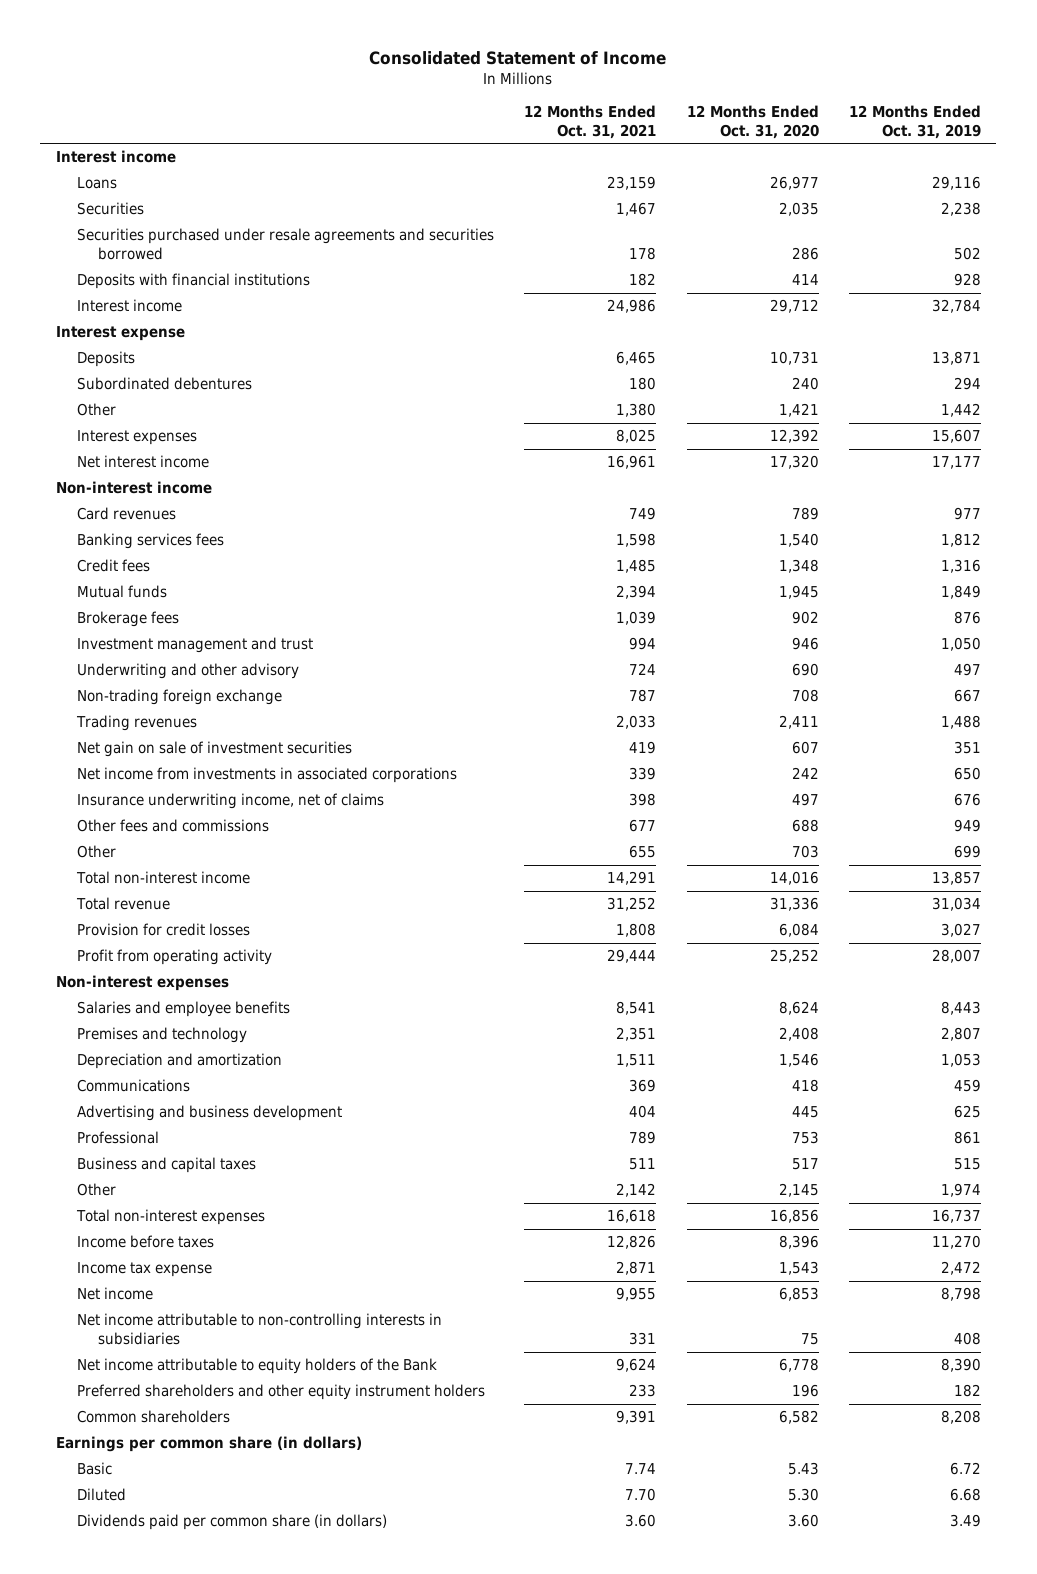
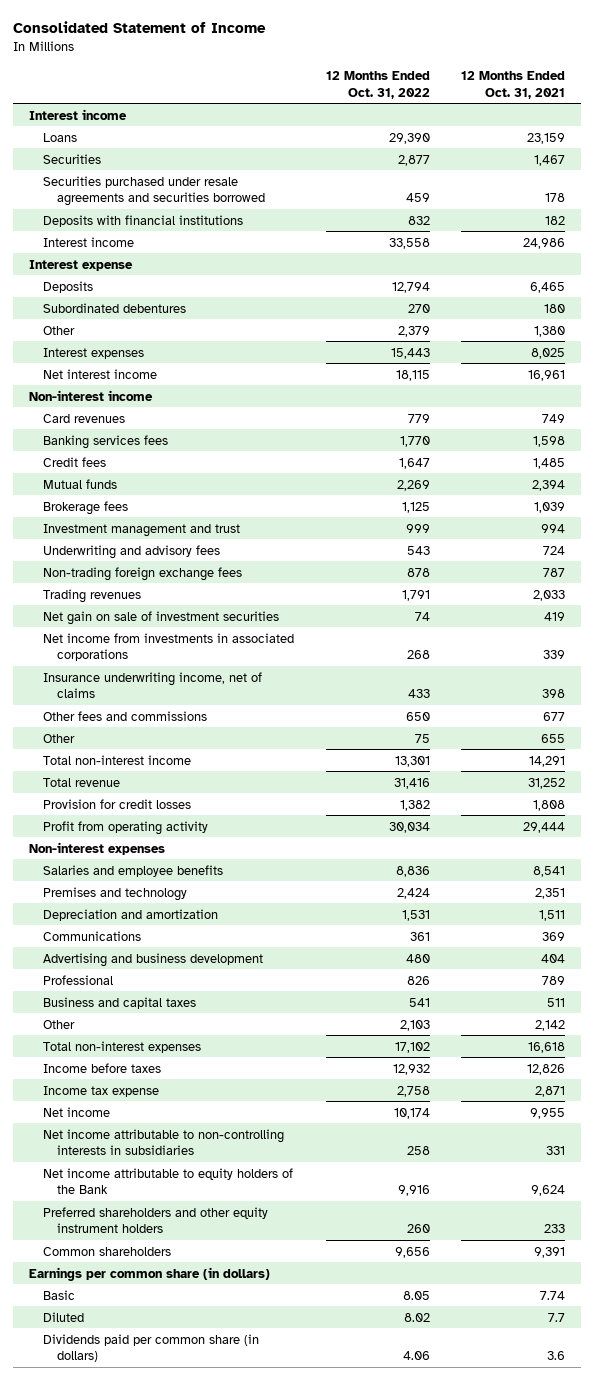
- | 12 Months Ended Oct. 31, 2021 | 12 Months Ended Oct. 31, 2020 | 12 Months Ended Oct. 31, 2019
+ | 12 Months Ended Oct. 31, 2022 | 12 Months Ended Oct. 31, 2021
- Underwriting and other advisory | 724 | 690 | 497
- Non-trading foreign exchange | 787 | 708 | 667
+ Underwriting and advisory fees | 543 | 724
+ Non-trading foreign exchange fees | 878 | 787
- Diluted | 7.70 | 5.30 | 6.68
- Dividends paid per common share (in dollars) | 3.60 | 3.60 | 3.49
+ Diluted | 8.02 | 7.7
+ Dividends paid per common share (in dollars) | 4.06 | 3.6

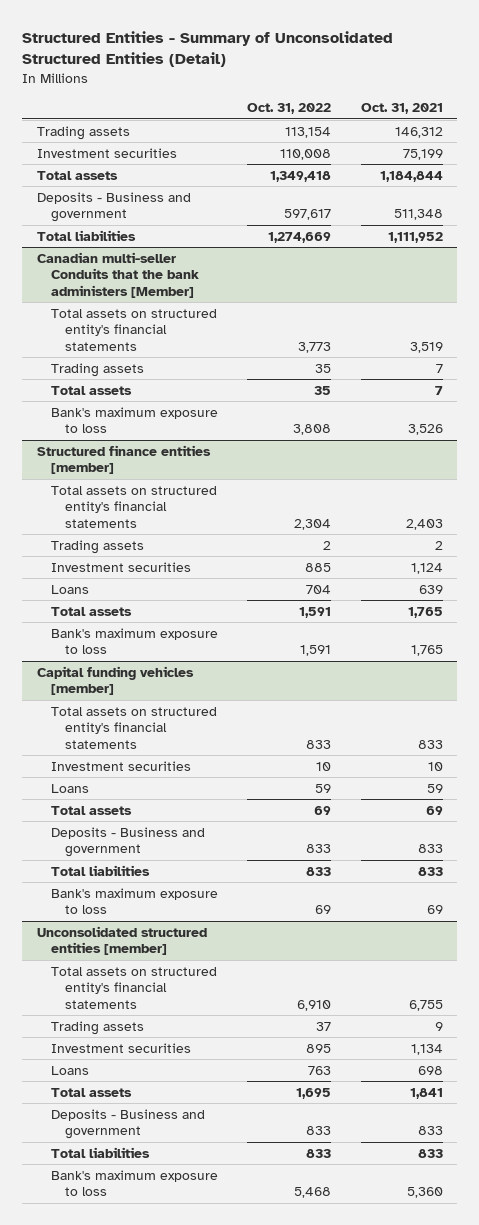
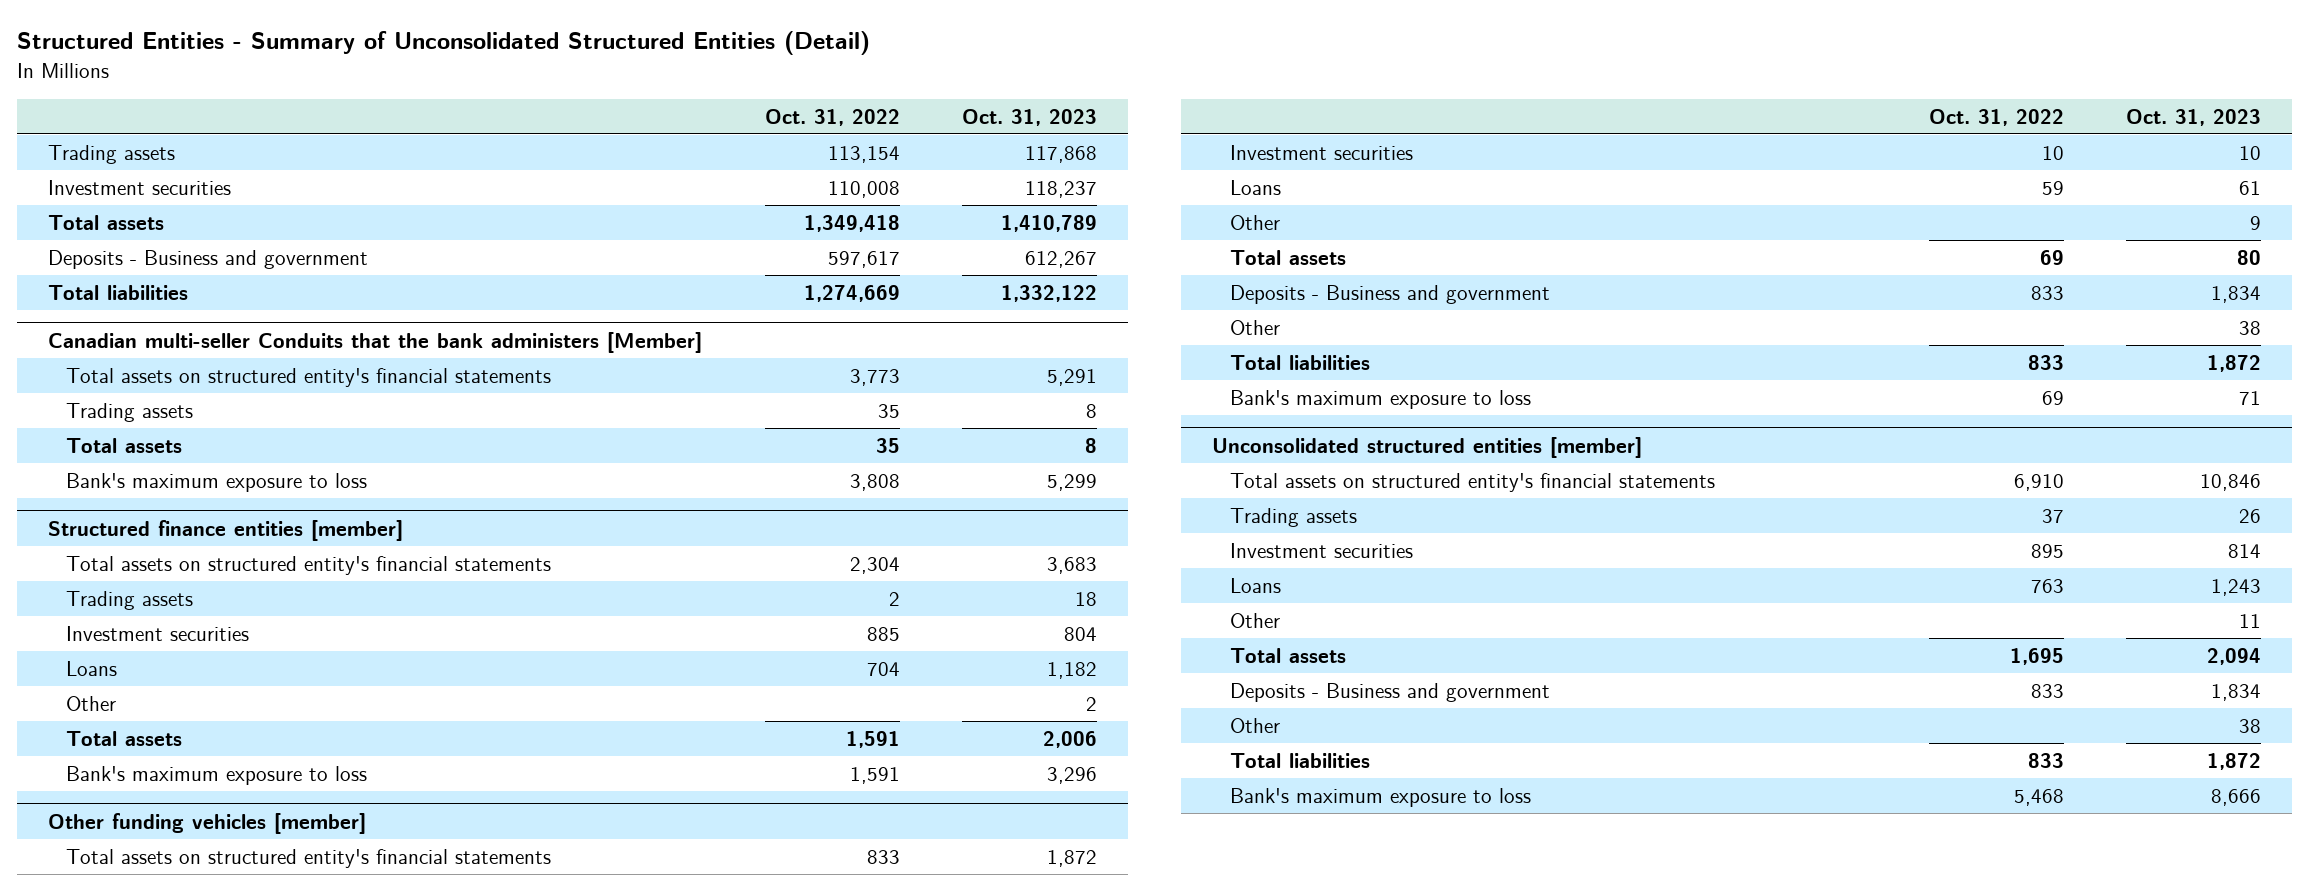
- | Oct. 31, 2022 | Oct. 31, 2021
+ | Oct. 31, 2022 | Oct. 31, 2023
@ Structured finance entities [member]
+ Other | | 2
- Capital funding vehicles [member]
+ Other funding vehicles [member]
+ Other | | 9
+ Other | | 38
@ Unconsolidated structured entities [member]
+ Other | | 11
+ Other | | 38

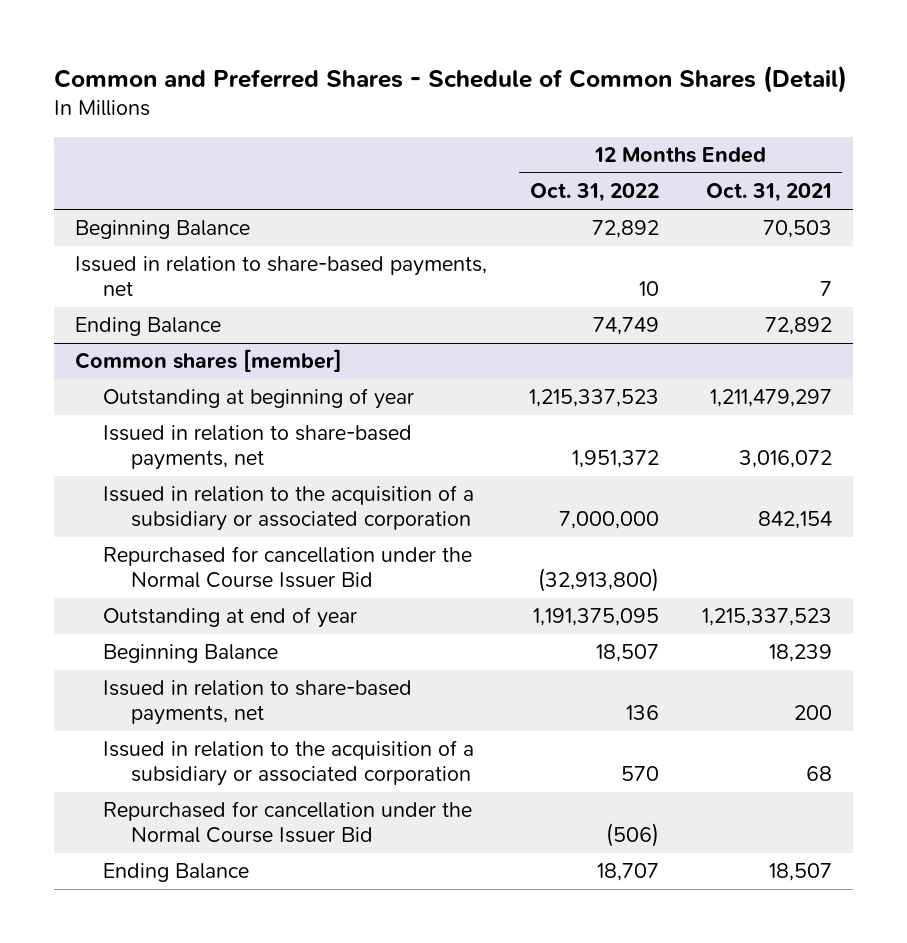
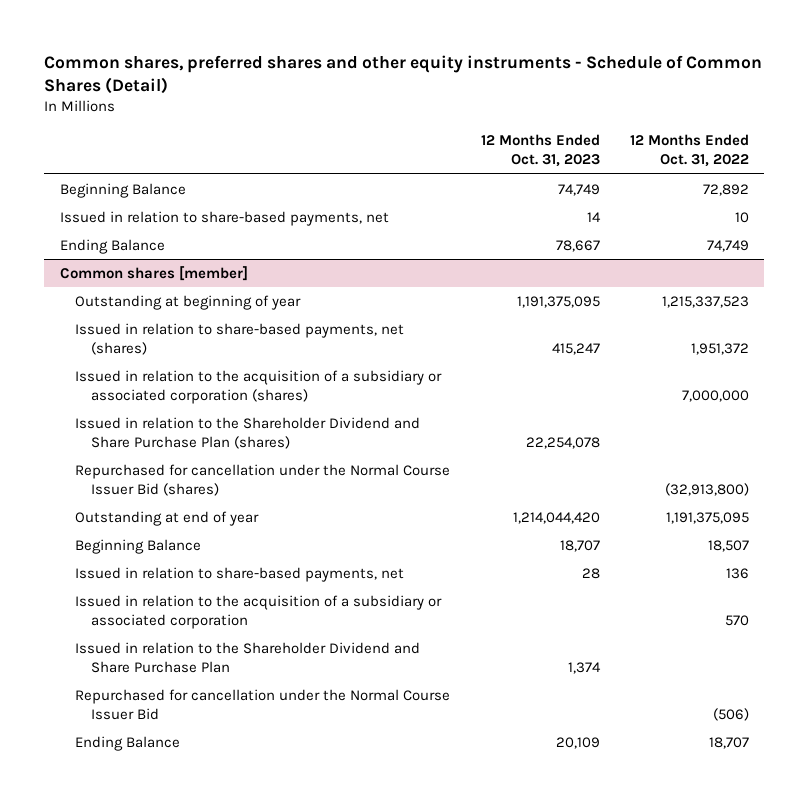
- Common and Preferred Shares - Schedule of Common Shares (Detail)
+ Common shares, preferred shares and other equity instruments - Schedule of Common Shares (Detail)
- | 12 Months Ended Oct. 31, 2022 | 12 Months Ended Oct. 31, 2021
+ | 12 Months Ended Oct. 31, 2023 | 12 Months Ended Oct. 31, 2022
@ Common shares [member]
- Issued in relation to share-based payments, net | 1,951,372 | 3,016,072
- Issued in relation to the acquisition of a subsidiary or associated corporation | 7,000,000 | 842,154
- Repurchased for cancellation under the Normal Course Issuer Bid | (32,913,800) |
+ Issued in relation to share-based payments, net (shares) | 415,247 | 1,951,372
+ Issued in relation to the acquisition of a subsidiary or associated corporation (shares) | | 7,000,000
+ Issued in relation to the Shareholder Dividend and Share Purchase Plan (shares) | 22,254,078 |
+ Repurchased for cancellation under the Normal Course Issuer Bid (shares) | | (32,913,800)
+ Issued in relation to the Shareholder Dividend and Share Purchase Plan | 1,374 |

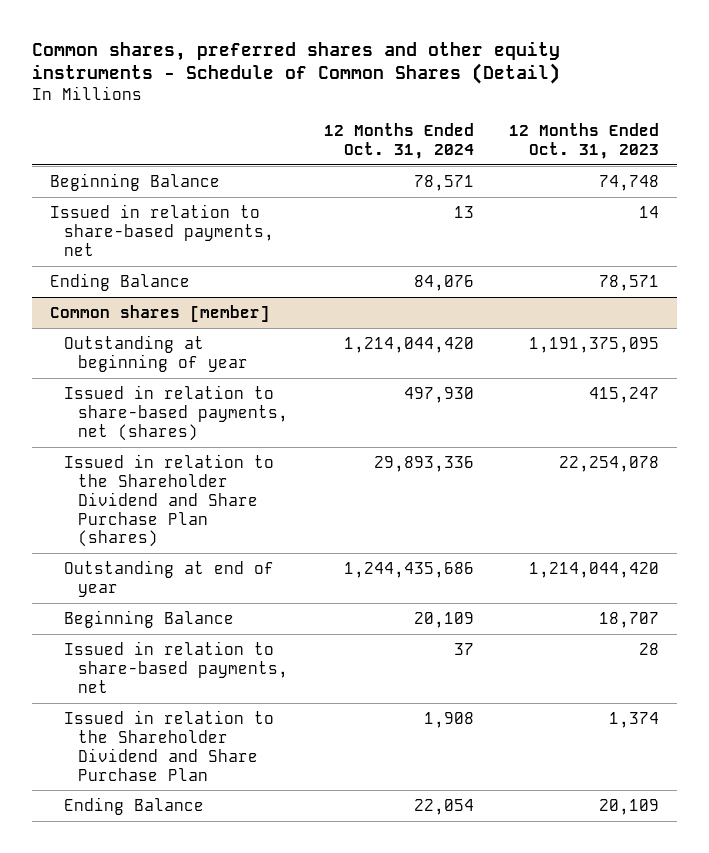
- | 12 Months Ended Oct. 31, 2023 | 12 Months Ended Oct. 31, 2022
+ | 12 Months Ended Oct. 31, 2024 | 12 Months Ended Oct. 31, 2023
- Beginning Balance | 74,749 | 72,892
+ Beginning Balance | 78,571 | 74,748
- Ending Balance | 78,667 | 74,749
+ Ending Balance | 84,076 | 78,571
@ Common shares [member]
- Issued in relation to the acquisition of a subsidiary or associated corporation (shares) | | 7,000,000
- Repurchased for cancellation under the Normal Course Issuer Bid (shares) | | (32,913,800)
- Issued in relation to the acquisition of a subsidiary or associated corporation | | 570
- Repurchased for cancellation under the Normal Course Issuer Bid | | (506)

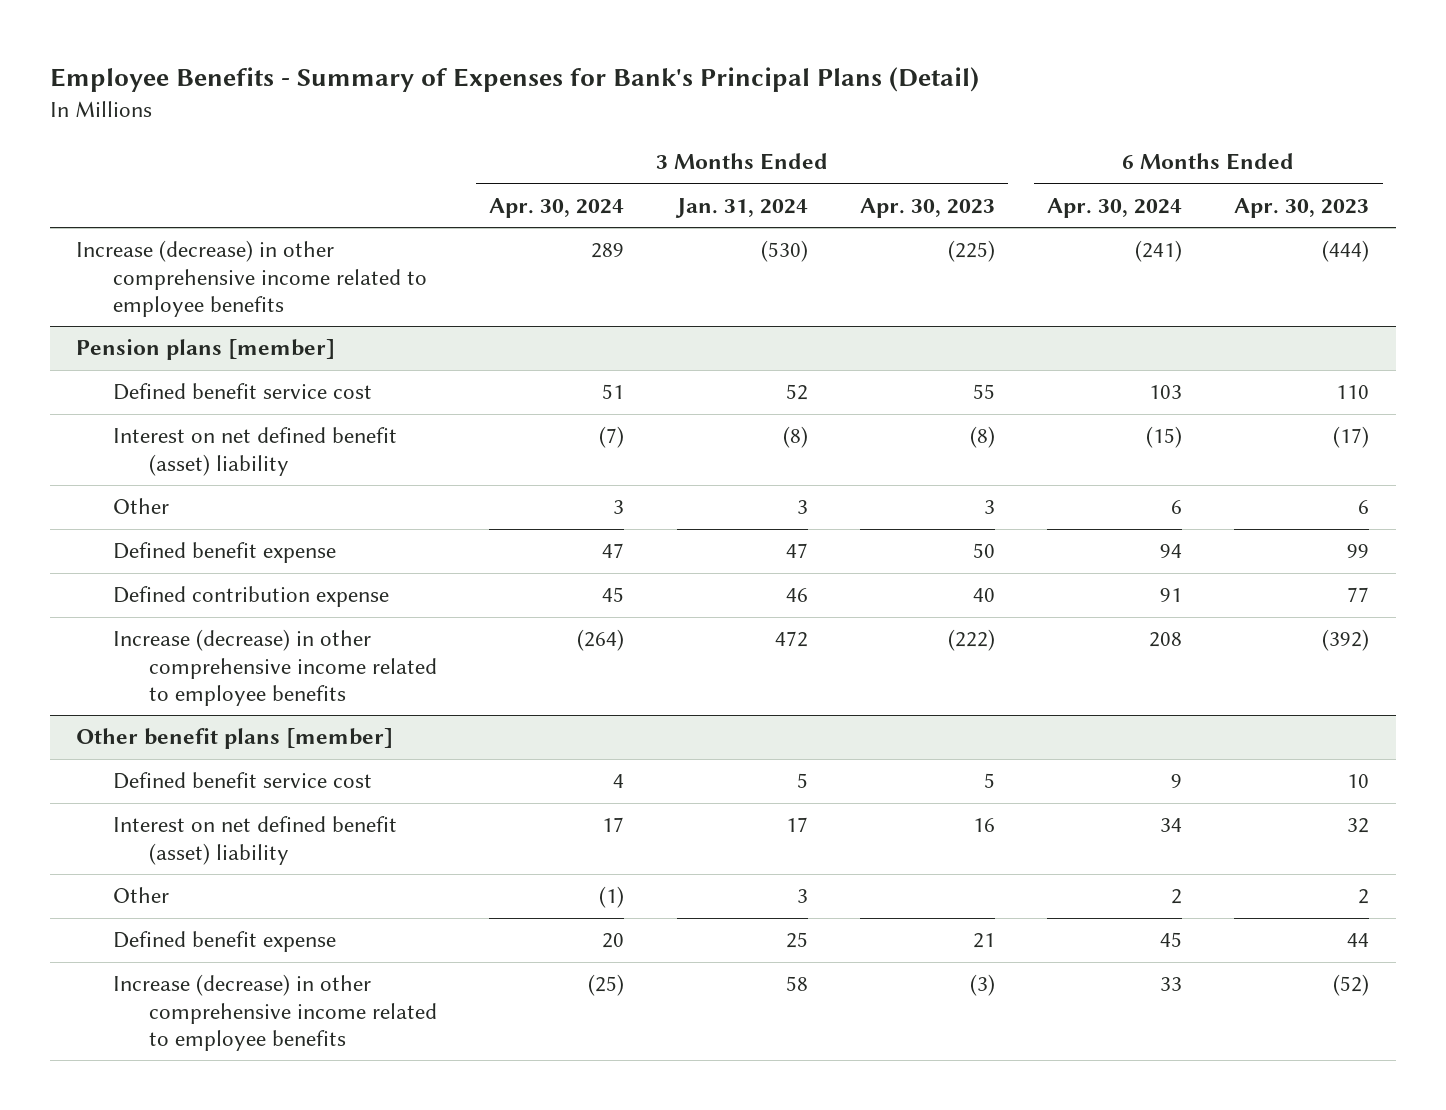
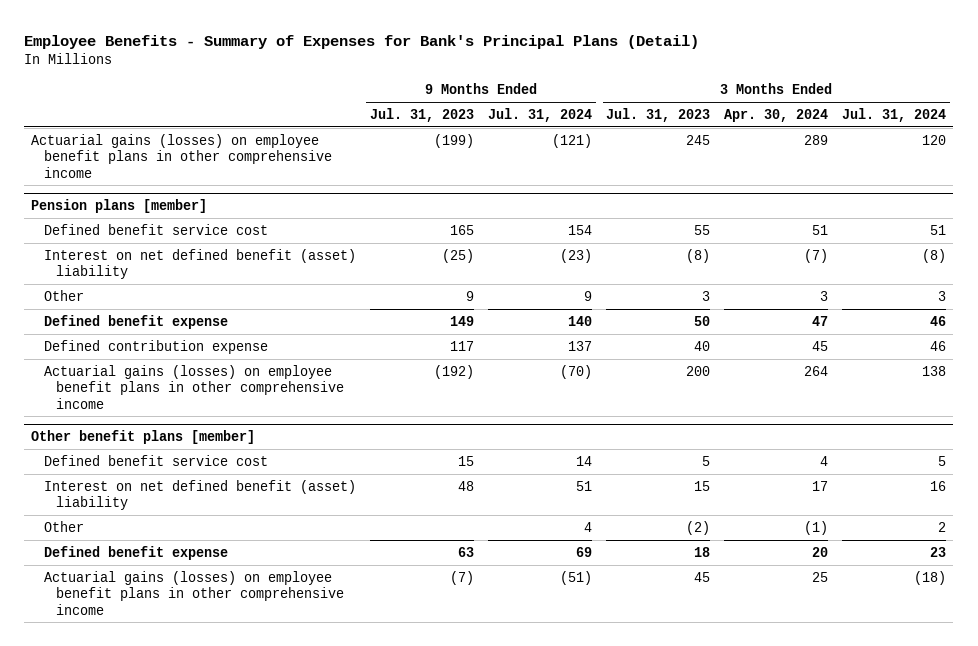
- | 3 Months Ended Apr. 30, 2024 | 3 Months Ended Jan. 31, 2024 | 3 Months Ended Apr. 30, 2023 | 6 Months Ended Apr. 30, 2024 | 6 Months Ended Apr. 30, 2023
+ | 9 Months Ended Jul. 31, 2023 | 9 Months Ended Jul. 31, 2024 | 3 Months Ended Jul. 31, 2023 | 3 Months Ended Apr. 30, 2024 | 3 Months Ended Jul. 31, 2024
- Increase (decrease) in other comprehensive income related to employee benefits | 289 | (530) | (225) | (241) | (444)
+ Actuarial gains (losses) on employee benefit plans in other comprehensive income | (199) | (121) | 245 | 289 | 120
@ Pension plans [member]
- Increase (decrease) in other comprehensive income related to employee benefits | (264) | 472 | (222) | 208 | (392)
+ Actuarial gains (losses) on employee benefit plans in other comprehensive income | (192) | (70) | 200 | 264 | 138
@ Other benefit plans [member]
- Increase (decrease) in other comprehensive income related to employee benefits | (25) | 58 | (3) | 33 | (52)
+ Actuarial gains (losses) on employee benefit plans in other comprehensive income | (7) | (51) | 45 | 25 | (18)

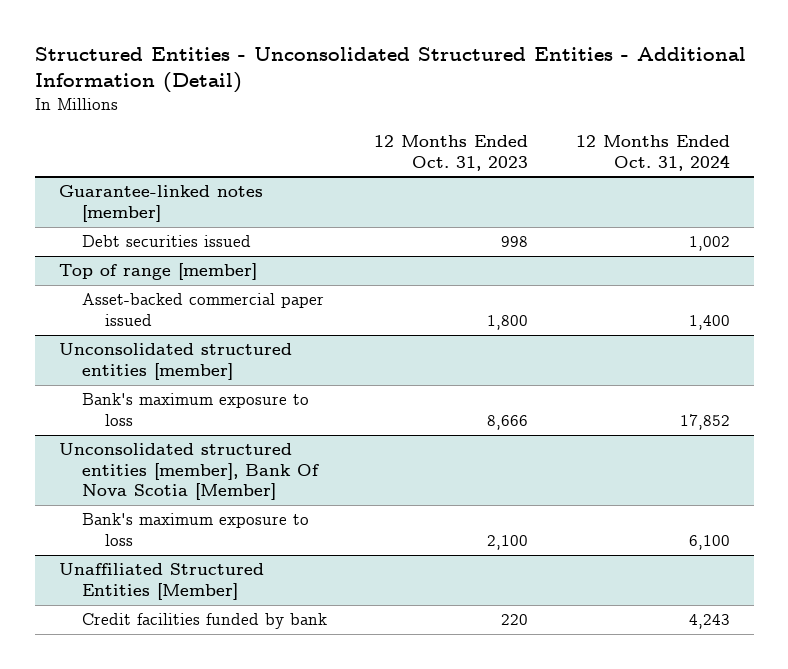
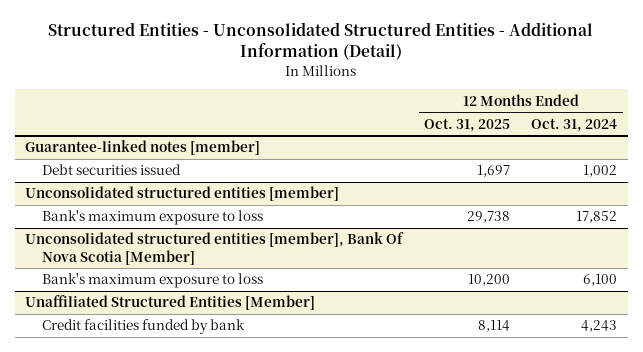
- | 12 Months Ended Oct. 31, 2023 | 12 Months Ended Oct. 31, 2024
+ | 12 Months Ended Oct. 31, 2025 | 12 Months Ended Oct. 31, 2024
- Top of range [member]
- Asset-backed commercial paper issued | 1,800 | 1,400

